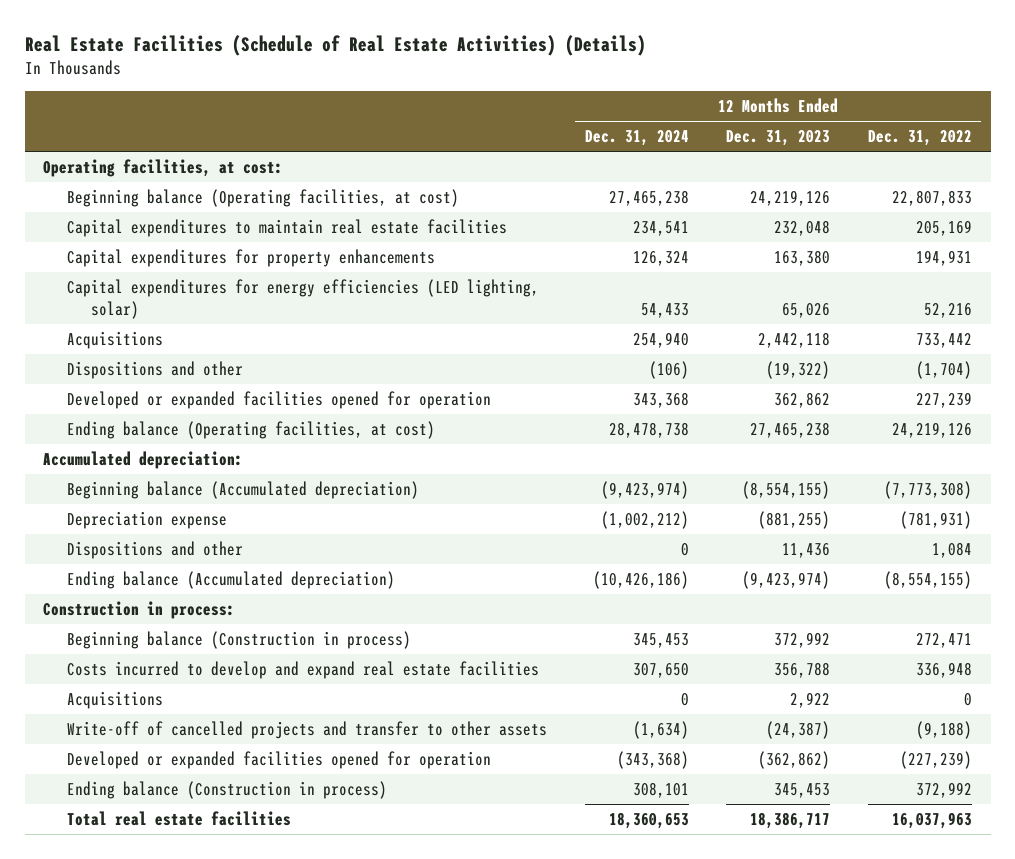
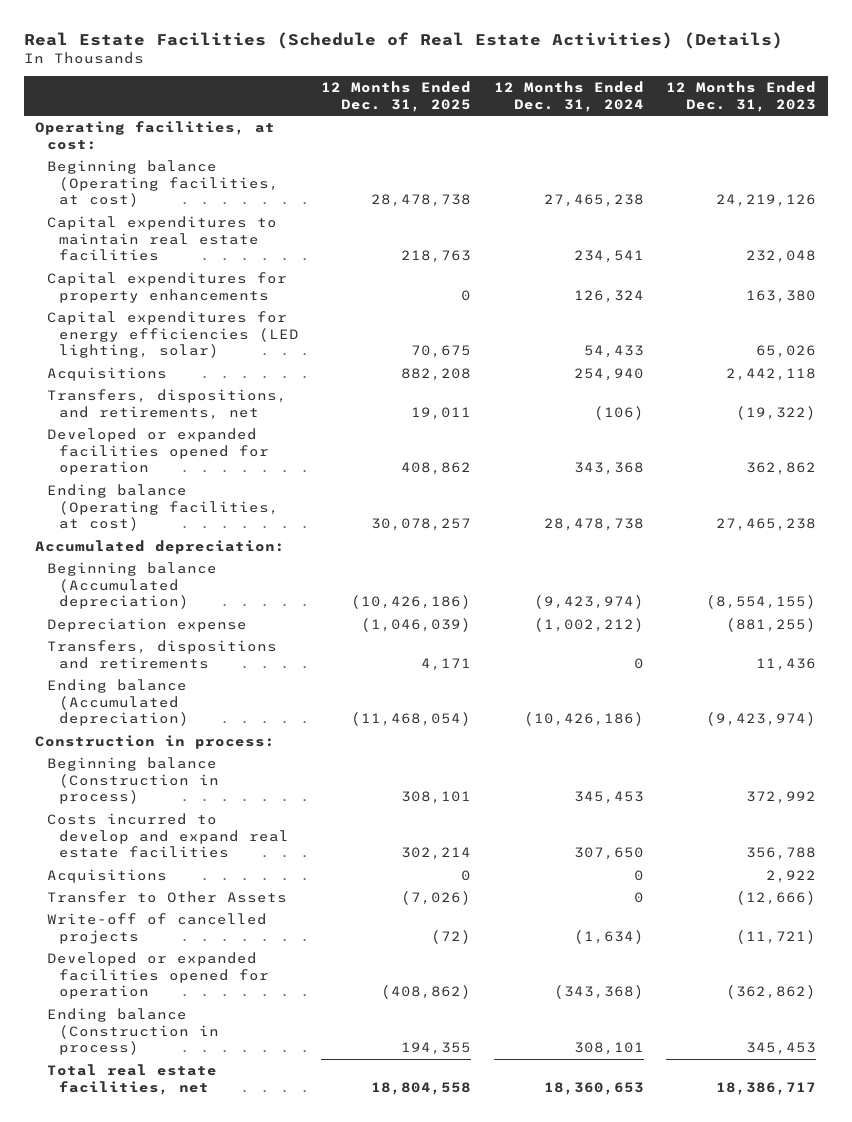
- | 12 Months Ended Dec. 31, 2024 | 12 Months Ended Dec. 31, 2023 | 12 Months Ended Dec. 31, 2022
+ | 12 Months Ended Dec. 31, 2025 | 12 Months Ended Dec. 31, 2024 | 12 Months Ended Dec. 31, 2023
- Dispositions and other | (106) | (19,322) | (1,704)
+ Transfers, dispositions, and retirements, net | 19,011 | (106) | (19,322)
- Dispositions and other | 0 | 11,436 | 1,084
+ Transfers, dispositions and retirements | 4,171 | 0 | 11,436
- Write-off of cancelled projects and transfer to other assets | (1,634) | (24,387) | (9,188)
+ Transfer to Other Assets | (7,026) | 0 | (12,666)
+ Write-off of cancelled projects | (72) | (1,634) | (11,721)
- Total real estate facilities | 18,360,653 | 18,386,717 | 16,037,963
+ Total real estate facilities, net | 18,804,558 | 18,360,653 | 18,386,717

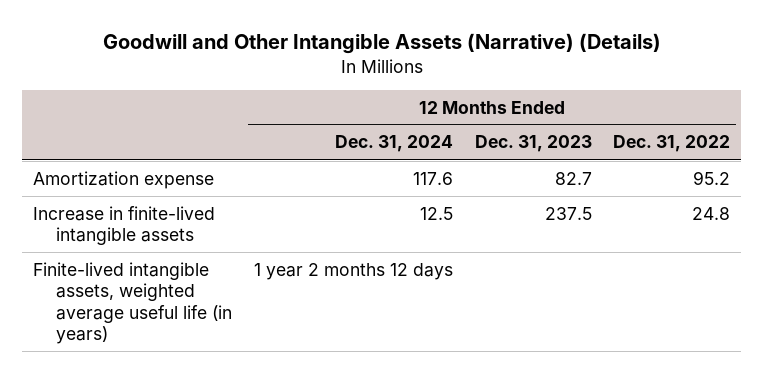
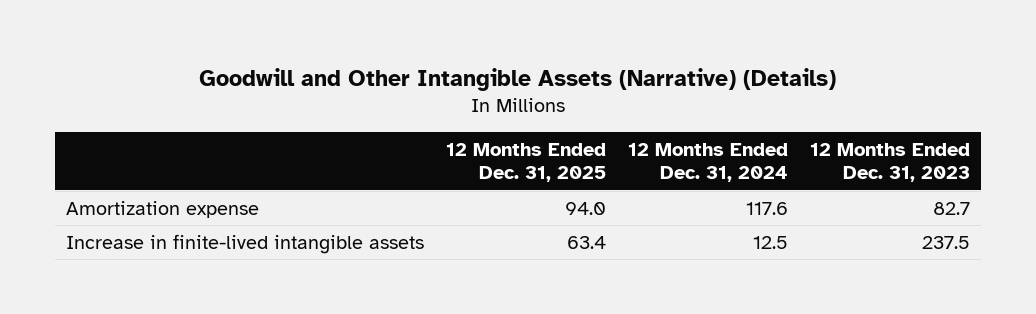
- | 12 Months Ended Dec. 31, 2024 | 12 Months Ended Dec. 31, 2023 | 12 Months Ended Dec. 31, 2022
+ | 12 Months Ended Dec. 31, 2025 | 12 Months Ended Dec. 31, 2024 | 12 Months Ended Dec. 31, 2023
- Finite-lived intangible assets, weighted average useful life (in years) | 1 year 2 months 12 days | |

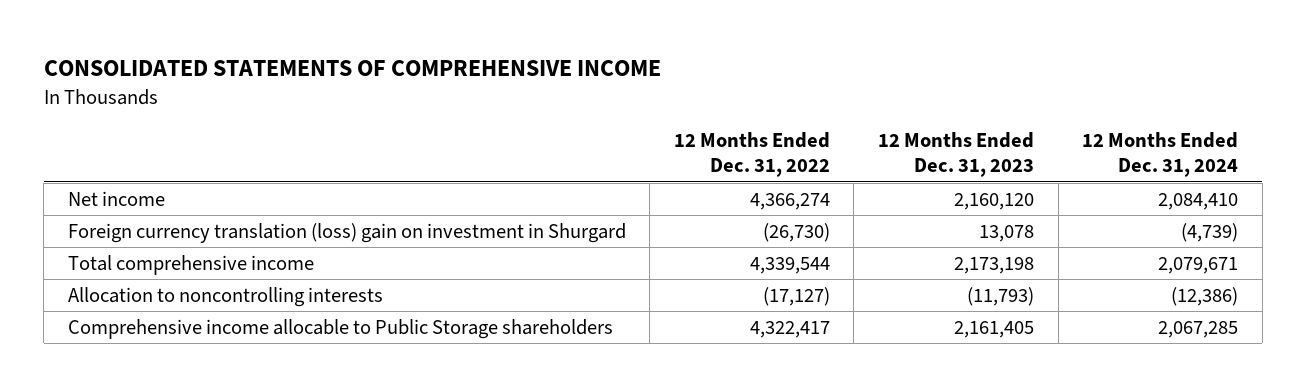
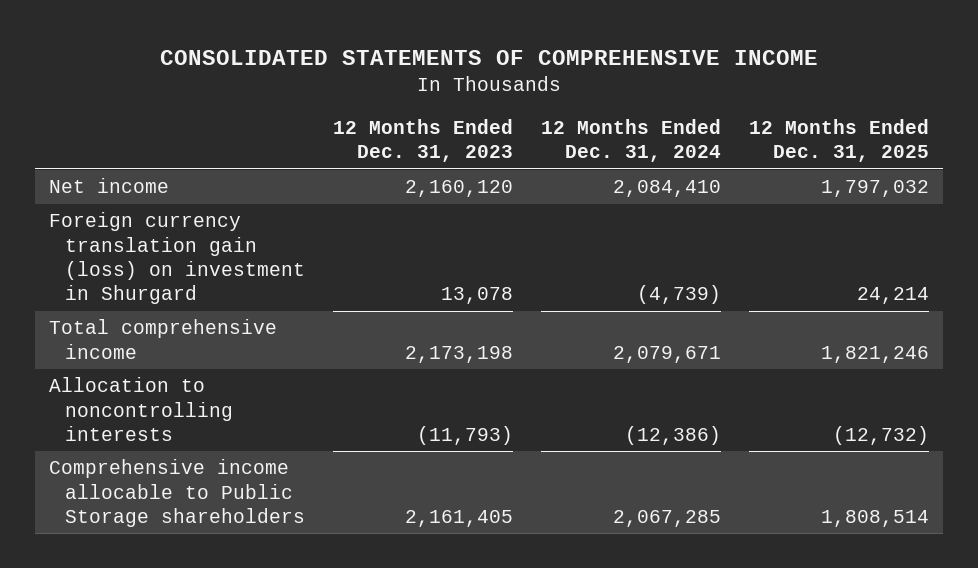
- | 12 Months Ended Dec. 31, 2022 | 12 Months Ended Dec. 31, 2023 | 12 Months Ended Dec. 31, 2024
+ | 12 Months Ended Dec. 31, 2023 | 12 Months Ended Dec. 31, 2024 | 12 Months Ended Dec. 31, 2025
- Foreign currency translation (loss) gain on investment in Shurgard | (26,730) | 13,078 | (4,739)
+ Foreign currency translation gain (loss) on investment in Shurgard | 13,078 | (4,739) | 24,214

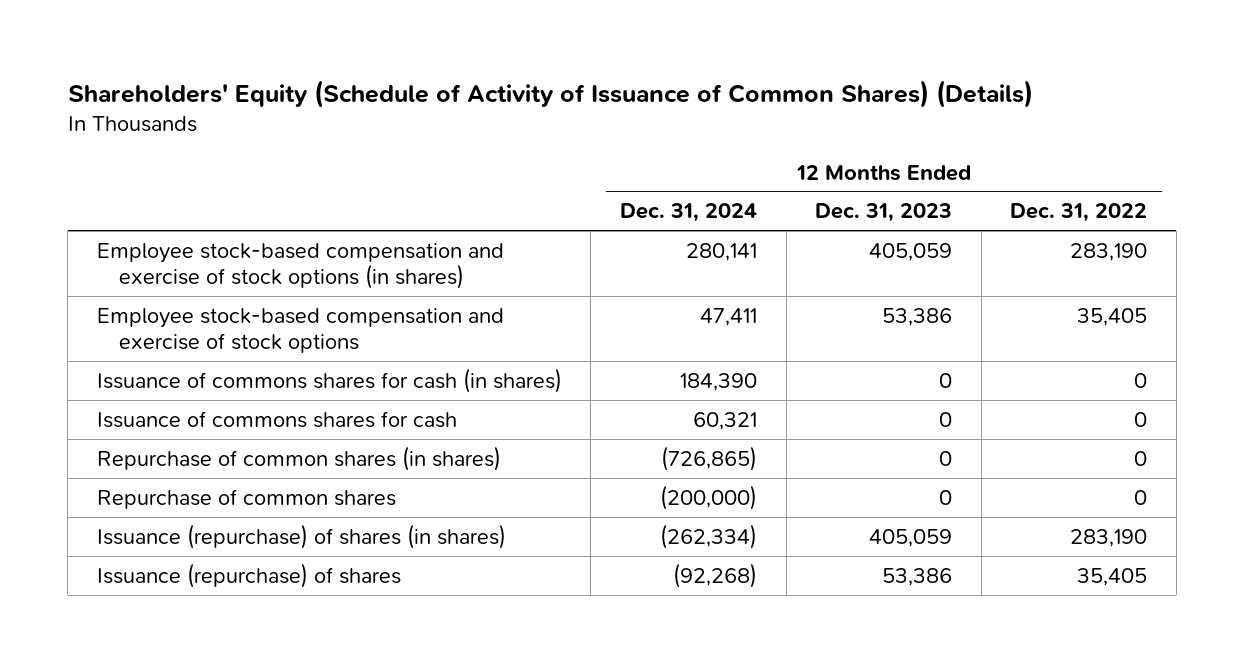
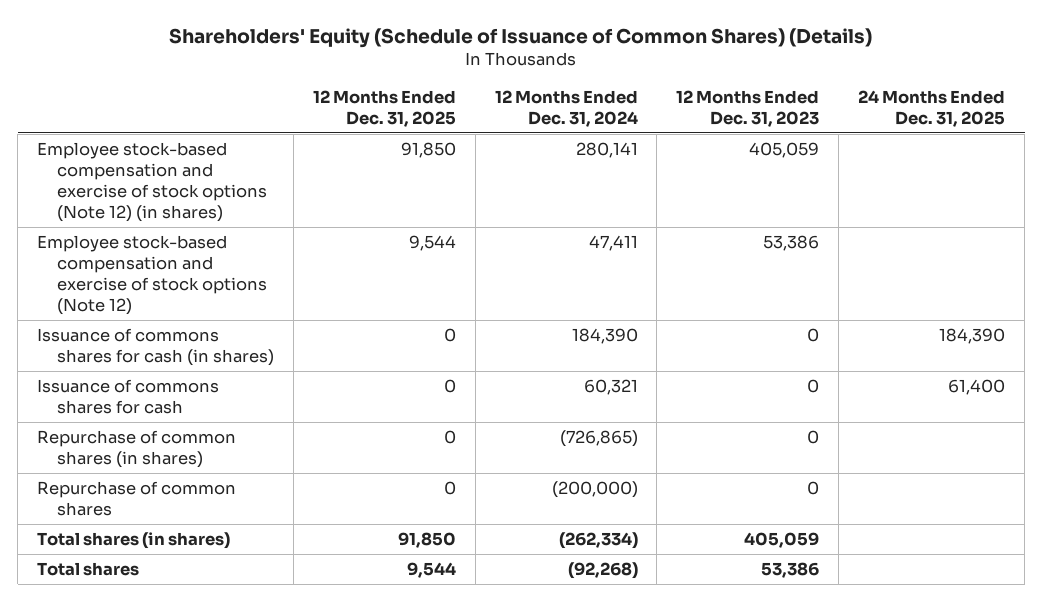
- Shareholders' Equity (Schedule of Activity of Issuance of Common Shares) (Details)
+ Shareholders' Equity (Schedule of Issuance of Common Shares) (Details)
- | 12 Months Ended Dec. 31, 2024 | 12 Months Ended Dec. 31, 2023 | 12 Months Ended Dec. 31, 2022
+ | 12 Months Ended Dec. 31, 2025 | 12 Months Ended Dec. 31, 2024 | 12 Months Ended Dec. 31, 2023 | 24 Months Ended Dec. 31, 2025
- Employee stock-based compensation and exercise of stock options (in shares) | 280,141 | 405,059 | 283,190
- Employee stock-based compensation and exercise of stock options | 47,411 | 53,386 | 35,405
+ Employee stock-based compensation and exercise of stock options (Note 12) (in shares) | 91,850 | 280,141 | 405,059 |
+ Employee stock-based compensation and exercise of stock options (Note 12) | 9,544 | 47,411 | 53,386 |
- Issuance (repurchase) of shares (in shares) | (262,334) | 405,059 | 283,190
- Issuance (repurchase) of shares | (92,268) | 53,386 | 35,405
+ Total shares (in shares) | 91,850 | (262,334) | 405,059 |
+ Total shares | 9,544 | (92,268) | 53,386 |

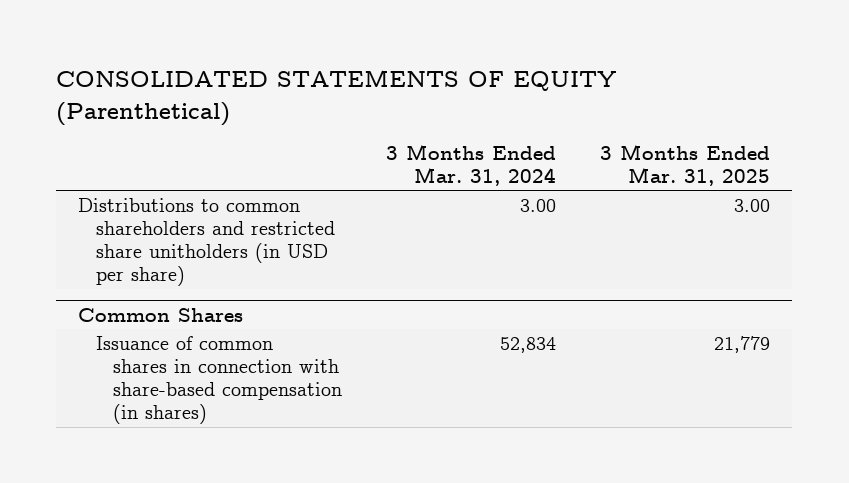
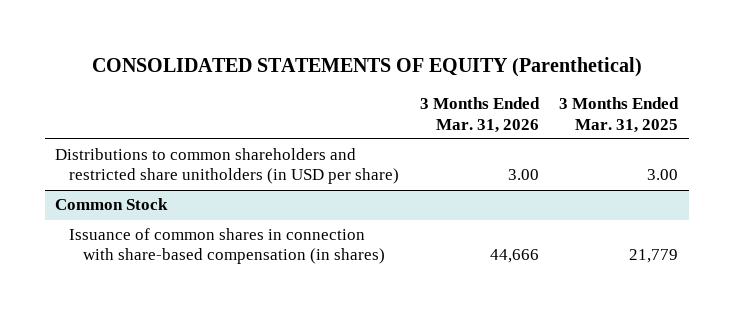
- | 3 Months Ended Mar. 31, 2024 | 3 Months Ended Mar. 31, 2025
+ | 3 Months Ended Mar. 31, 2026 | 3 Months Ended Mar. 31, 2025
- Common Shares
+ Common Stock

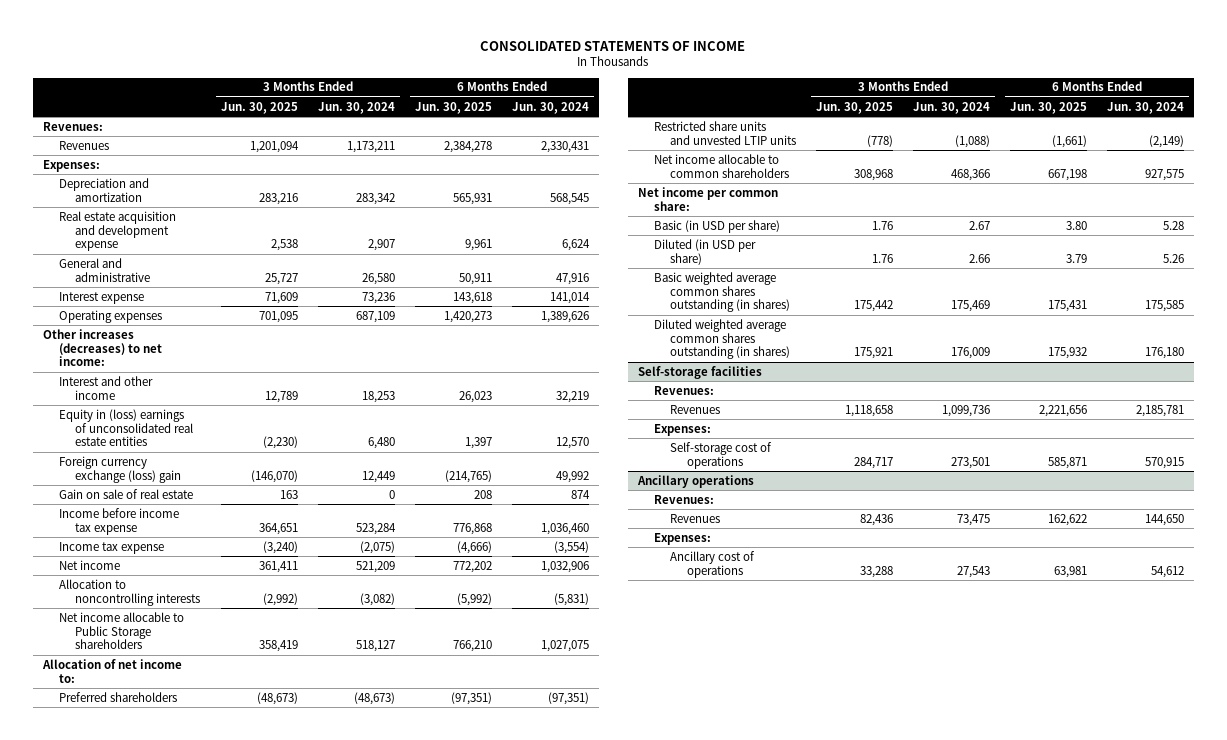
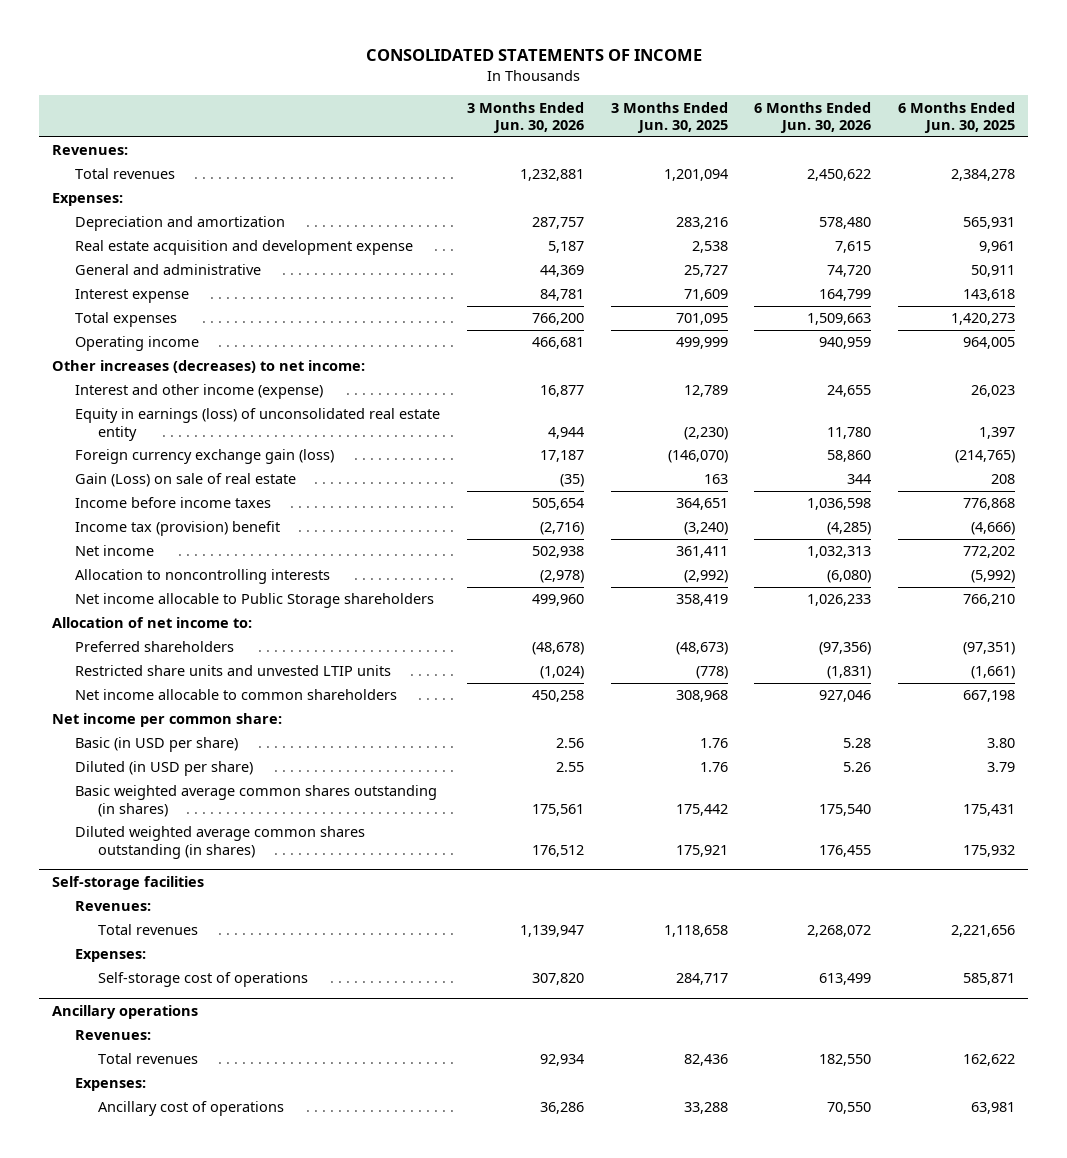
- | 3 Months Ended Jun. 30, 2025 | 3 Months Ended Jun. 30, 2024 | 6 Months Ended Jun. 30, 2025 | 6 Months Ended Jun. 30, 2024
+ | 3 Months Ended Jun. 30, 2026 | 3 Months Ended Jun. 30, 2025 | 6 Months Ended Jun. 30, 2026 | 6 Months Ended Jun. 30, 2025
- Revenues | 1,201,094 | 1,173,211 | 2,384,278 | 2,330,431
+ Total revenues | 1,232,881 | 1,201,094 | 2,450,622 | 2,384,278
- Operating expenses | 701,095 | 687,109 | 1,420,273 | 1,389,626
+ Total expenses | 766,200 | 701,095 | 1,509,663 | 1,420,273
+ Operating income | 466,681 | 499,999 | 940,959 | 964,005
- Interest and other income | 12,789 | 18,253 | 26,023 | 32,219
- Equity in (loss) earnings of unconsolidated real estate entities | (2,230) | 6,480 | 1,397 | 12,570
- Foreign currency exchange (loss) gain | (146,070) | 12,449 | (214,765) | 49,992
- Gain on sale of real estate | 163 | 0 | 208 | 874
- Income before income tax expense | 364,651 | 523,284 | 776,868 | 1,036,460
- Income tax expense | (3,240) | (2,075) | (4,666) | (3,554)
+ Interest and other income (expense) | 16,877 | 12,789 | 24,655 | 26,023
+ Equity in earnings (loss) of unconsolidated real estate entity | 4,944 | (2,230) | 11,780 | 1,397
+ Foreign currency exchange gain (loss) | 17,187 | (146,070) | 58,860 | (214,765)
+ Gain (Loss) on sale of real estate | (35) | 163 | 344 | 208
+ Income before income taxes | 505,654 | 364,651 | 1,036,598 | 776,868
+ Income tax (provision) benefit | (2,716) | (3,240) | (4,285) | (4,666)
@ Self-storage facilities
- Revenues | 1,118,658 | 1,099,736 | 2,221,656 | 2,185,781
+ Total revenues | 1,139,947 | 1,118,658 | 2,268,072 | 2,221,656
@ Ancillary operations
- Revenues | 82,436 | 73,475 | 162,622 | 144,650
+ Total revenues | 92,934 | 82,436 | 182,550 | 162,622

